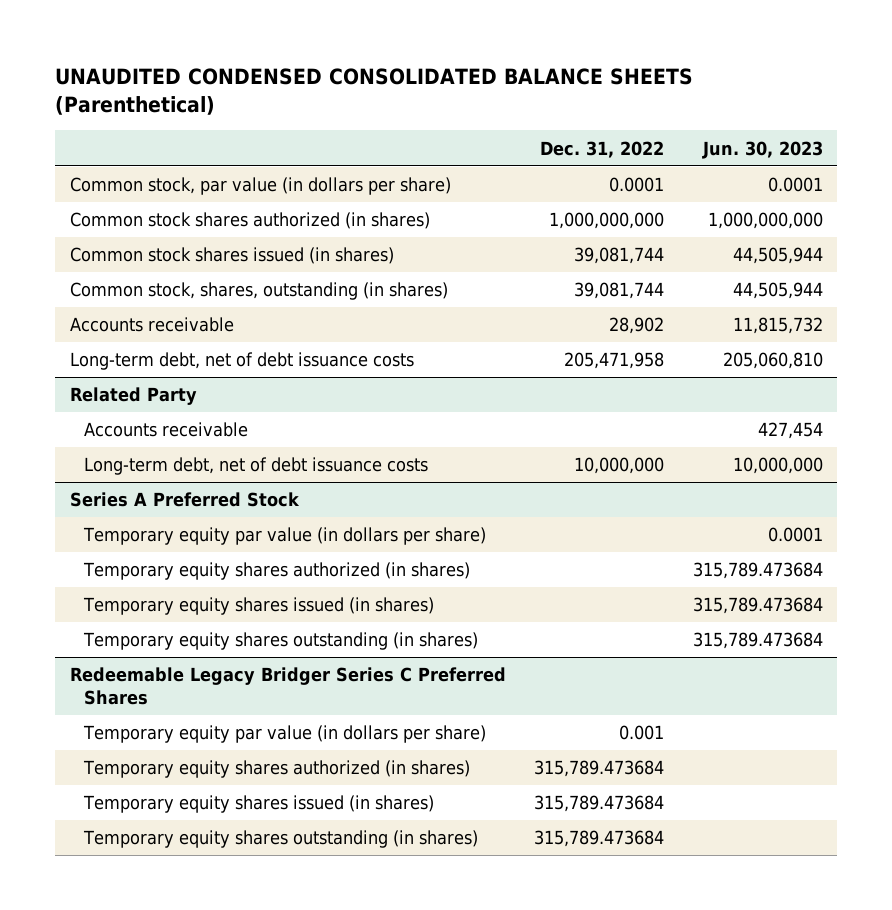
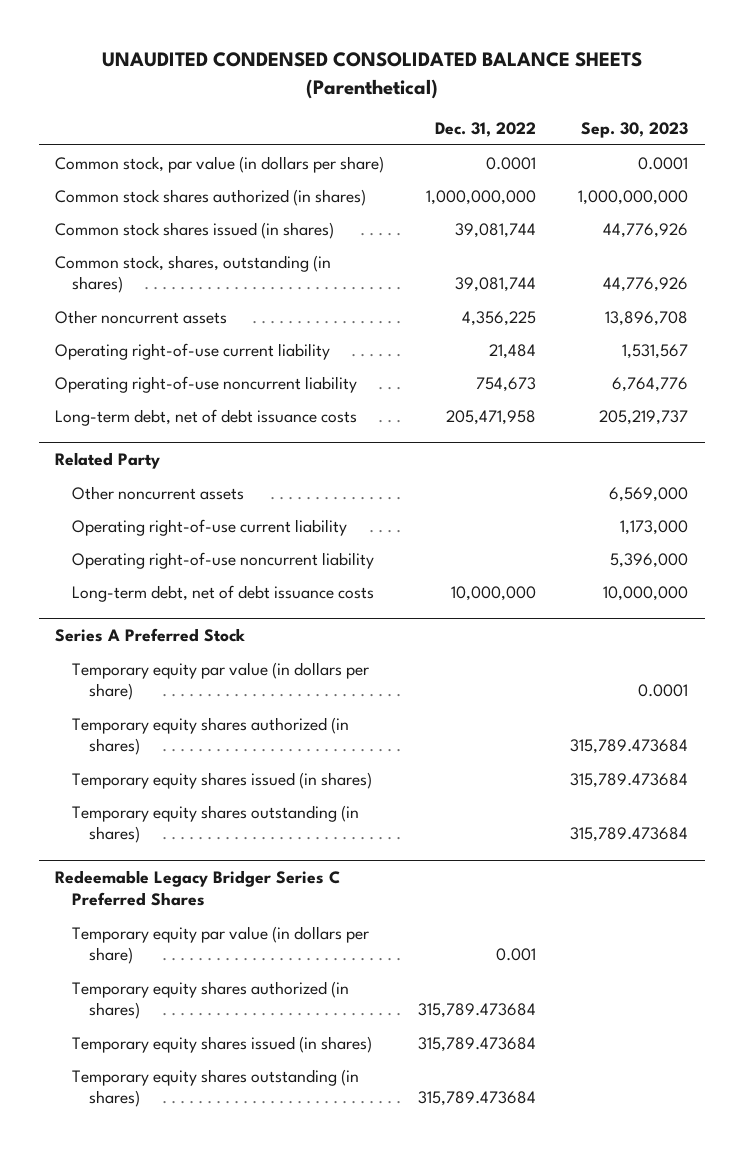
- | Dec. 31, 2022 | Jun. 30, 2023
+ | Dec. 31, 2022 | Sep. 30, 2023
- Accounts receivable | 28,902 | 11,815,732
+ Other noncurrent assets | 4,356,225 | 13,896,708
+ Operating right-of-use current liability | 21,484 | 1,531,567
+ Operating right-of-use noncurrent liability | 754,673 | 6,764,776
@ Related Party
- Accounts receivable | | 427,454
+ Other noncurrent assets | | 6,569,000
+ Operating right-of-use current liability | | 1,173,000
+ Operating right-of-use noncurrent liability | | 5,396,000

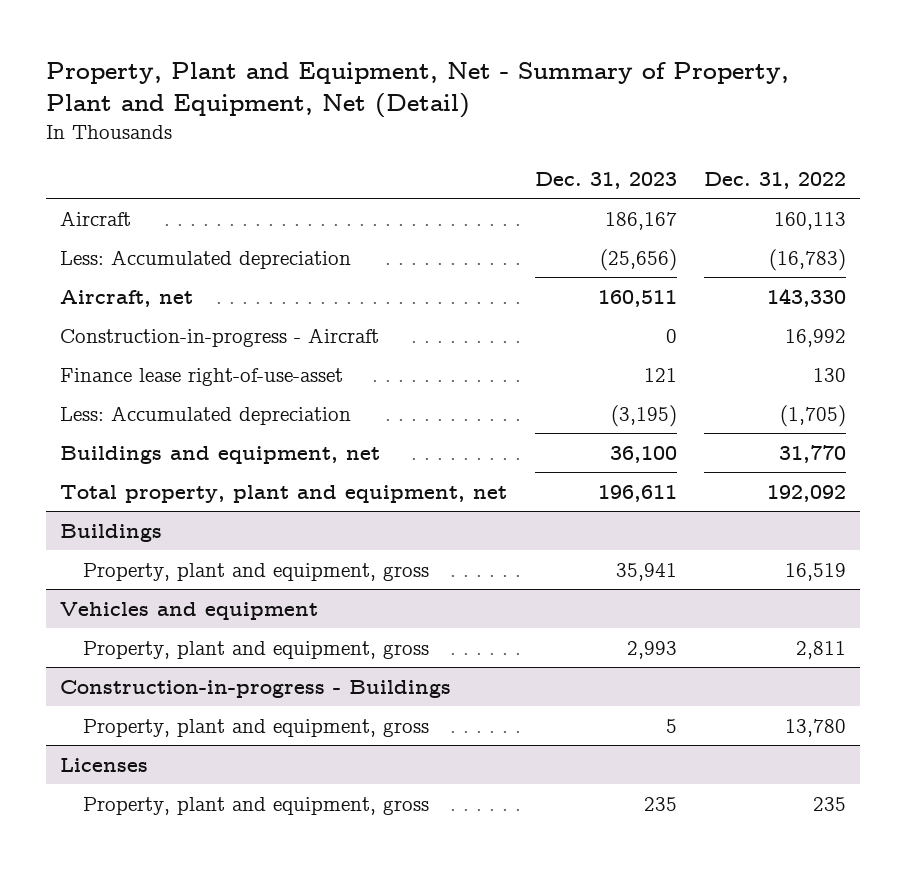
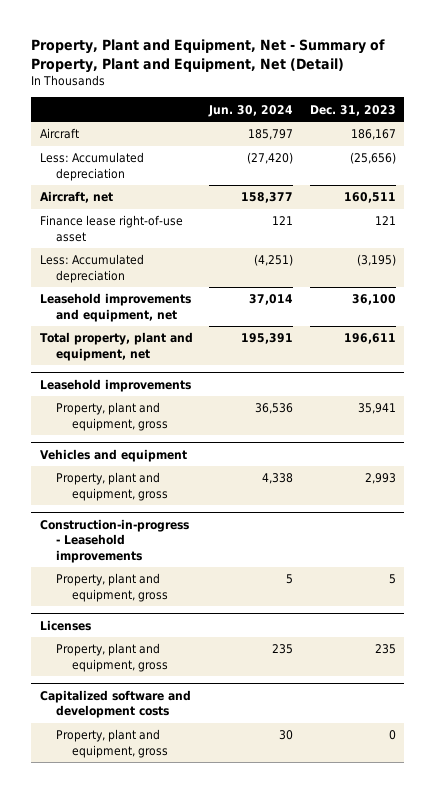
- | Dec. 31, 2023 | Dec. 31, 2022
+ | Jun. 30, 2024 | Dec. 31, 2023
- Construction-in-progress - Aircraft | 0 | 16,992
- Finance lease right-of-use-asset | 121 | 130
+ Finance lease right-of-use asset | 121 | 121
- Buildings and equipment, net | 36,100 | 31,770
+ Leasehold improvements and equipment, net | 37,014 | 36,100
- Buildings
+ Leasehold improvements
- Construction-in-progress - Buildings
+ Construction-in-progress - Leasehold improvements
+ Capitalized software and development costs
+ Property, plant and equipment, gross | 30 | 0

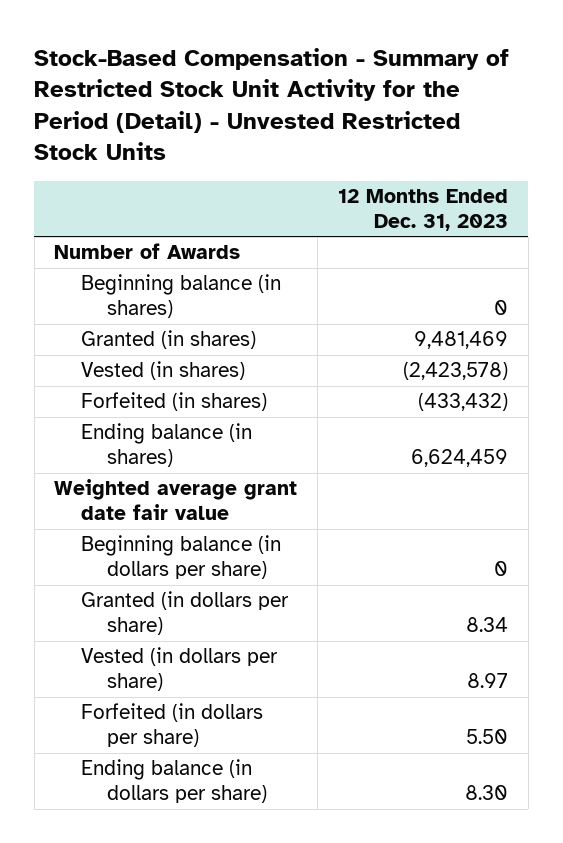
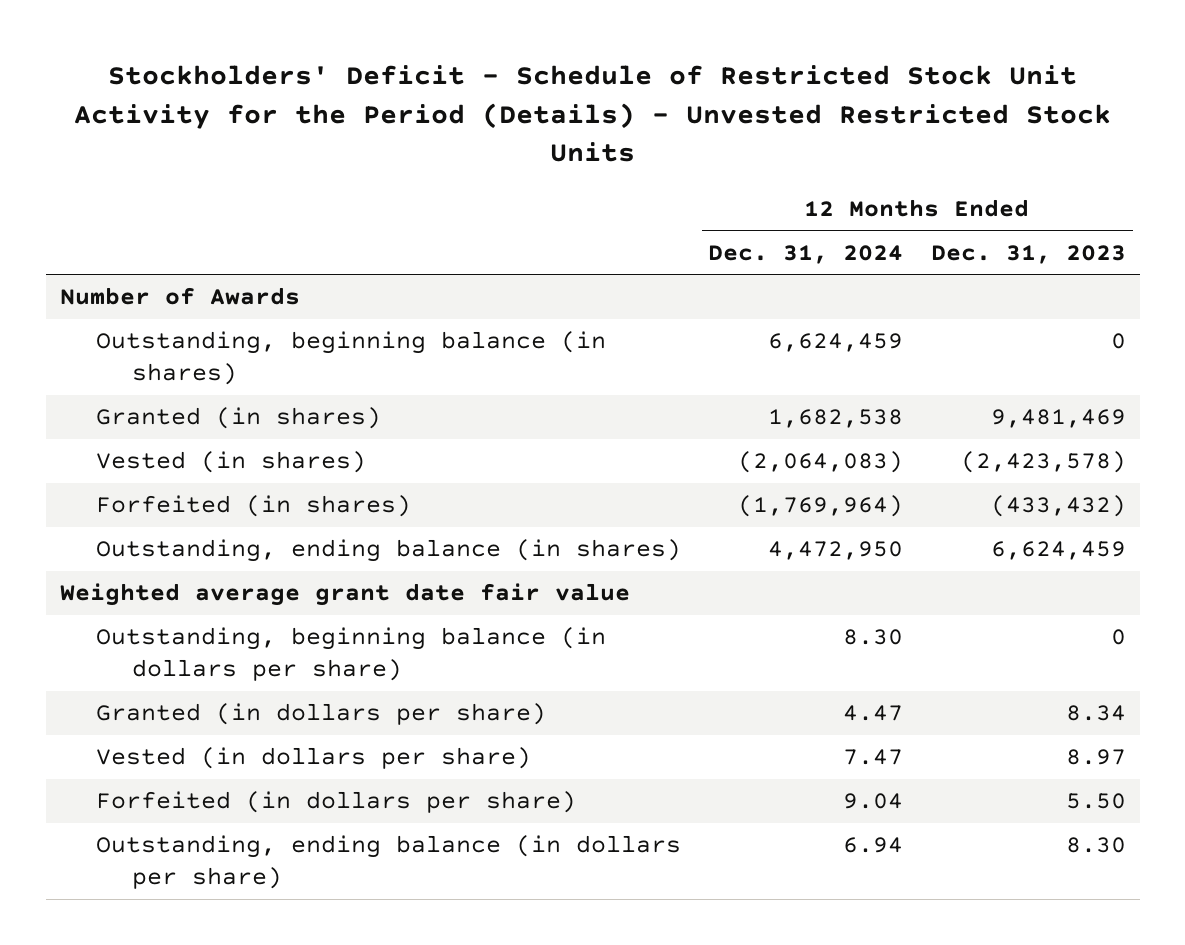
- Stock-Based Compensation - Summary of Restricted Stock Unit Activity for the Period (Detail) - Unvested Restricted Stock Units
+ Stockholders' Deficit - Schedule of Restricted Stock Unit Activity for the Period (Details) - Unvested Restricted Stock Units
- | 12 Months Ended Dec. 31, 2023
+ | 12 Months Ended Dec. 31, 2024 | 12 Months Ended Dec. 31, 2023
- Beginning balance (in shares) | 0
+ Outstanding, beginning balance (in shares) | 6,624,459 | 0
- Ending balance (in shares) | 6,624,459
+ Outstanding, ending balance (in shares) | 4,472,950 | 6,624,459
- Beginning balance (in dollars per share) | 0
+ Outstanding, beginning balance (in dollars per share) | 8.30 | 0
- Ending balance (in dollars per share) | 8.30
+ Outstanding, ending balance (in dollars per share) | 6.94 | 8.30

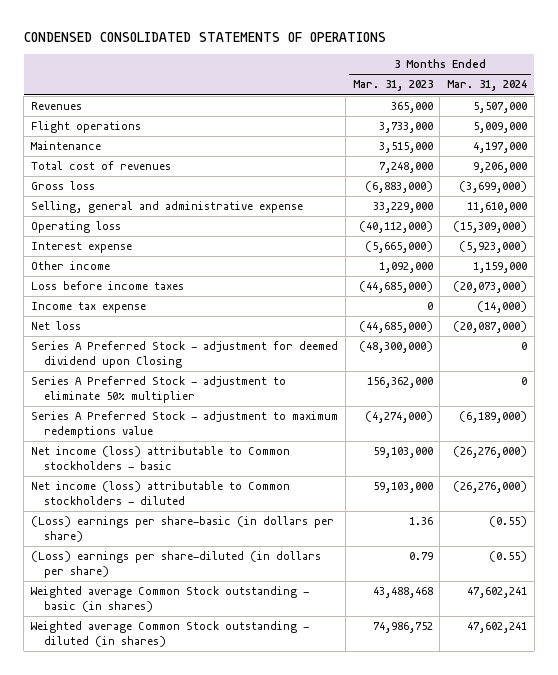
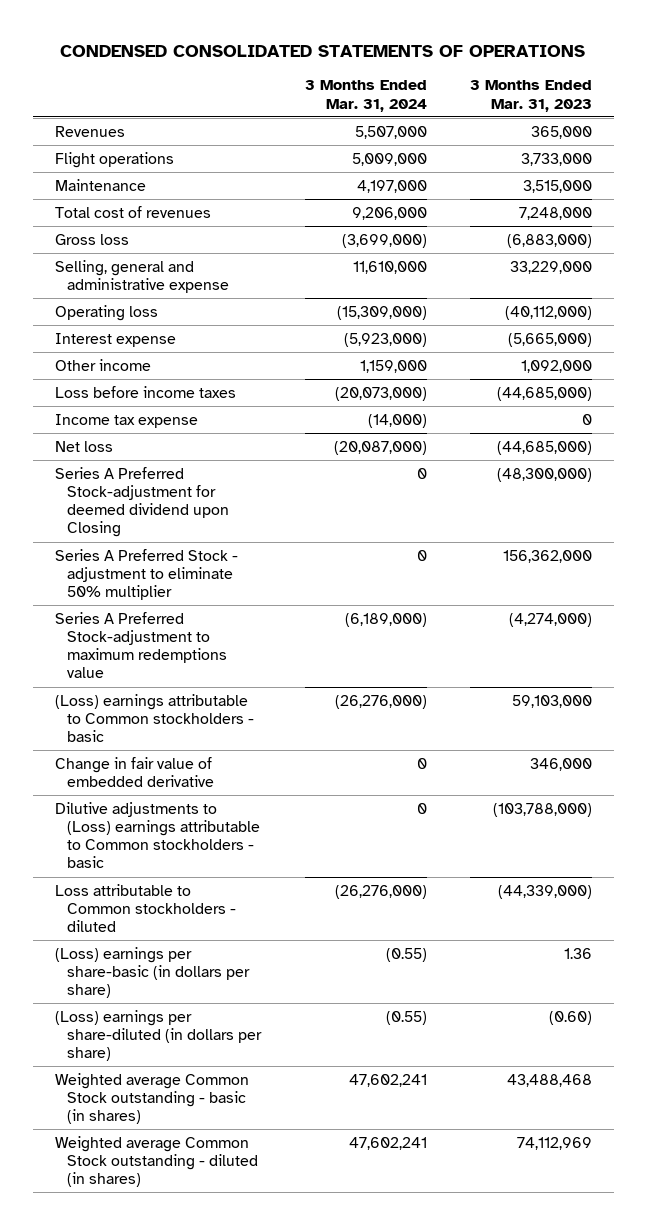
- | 3 Months Ended Mar. 31, 2023 | 3 Months Ended Mar. 31, 2024
+ | 3 Months Ended Mar. 31, 2024 | 3 Months Ended Mar. 31, 2023
- Series A Preferred Stock - adjustment for deemed dividend upon Closing | (48,300,000) | 0
+ Series A Preferred Stock-adjustment for deemed dividend upon Closing | 0 | (48,300,000)
- Series A Preferred Stock - adjustment to maximum redemptions value | (4,274,000) | (6,189,000)
- Net income (loss) attributable to Common stockholders - basic | 59,103,000 | (26,276,000)
- Net income (loss) attributable to Common stockholders - diluted | 59,103,000 | (26,276,000)
+ Series A Preferred Stock-adjustment to maximum redemptions value | (6,189,000) | (4,274,000)
+ (Loss) earnings attributable to Common stockholders - basic | (26,276,000) | 59,103,000
+ Change in fair value of embedded derivative | 0 | 346,000
+ Dilutive adjustments to (Loss) earnings attributable to Common stockholders - basic | 0 | (103,788,000)
+ Loss attributable to Common stockholders - diluted | (26,276,000) | (44,339,000)
- (Loss) earnings per share-diluted (in dollars per share) | 0.79 | (0.55)
+ (Loss) earnings per share-diluted (in dollars per share) | (0.55) | (0.60)
- Weighted average Common Stock outstanding - diluted (in shares) | 74,986,752 | 47,602,241
+ Weighted average Common Stock outstanding - diluted (in shares) | 47,602,241 | 74,112,969

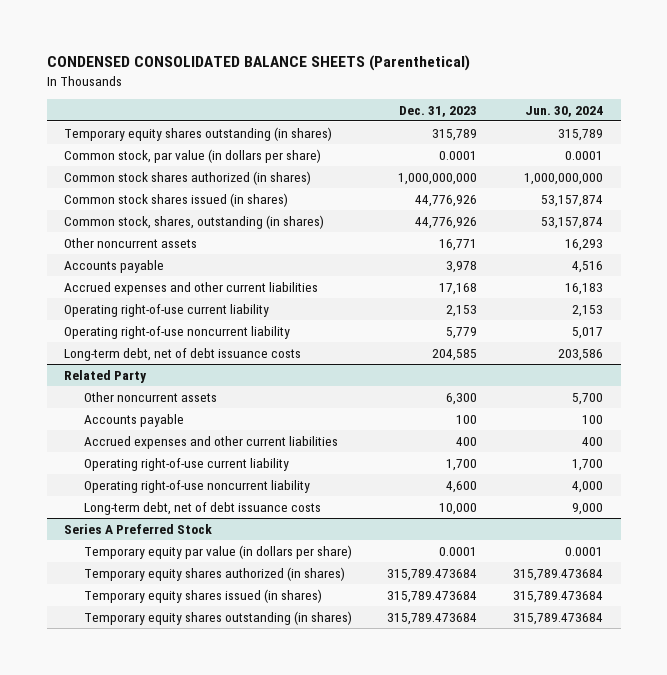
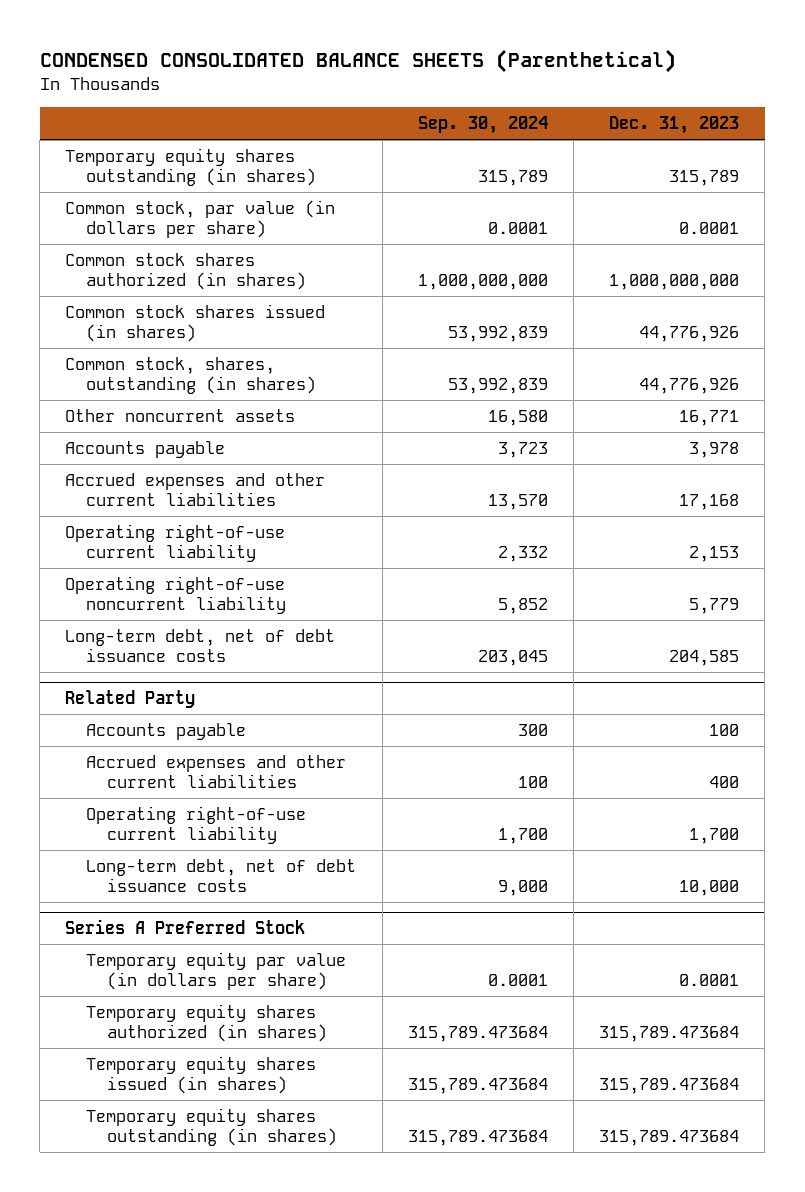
- | Dec. 31, 2023 | Jun. 30, 2024
+ | Sep. 30, 2024 | Dec. 31, 2023
@ Related Party
- Other noncurrent assets | 6,300 | 5,700
- Operating right-of-use noncurrent liability | 4,600 | 4,000

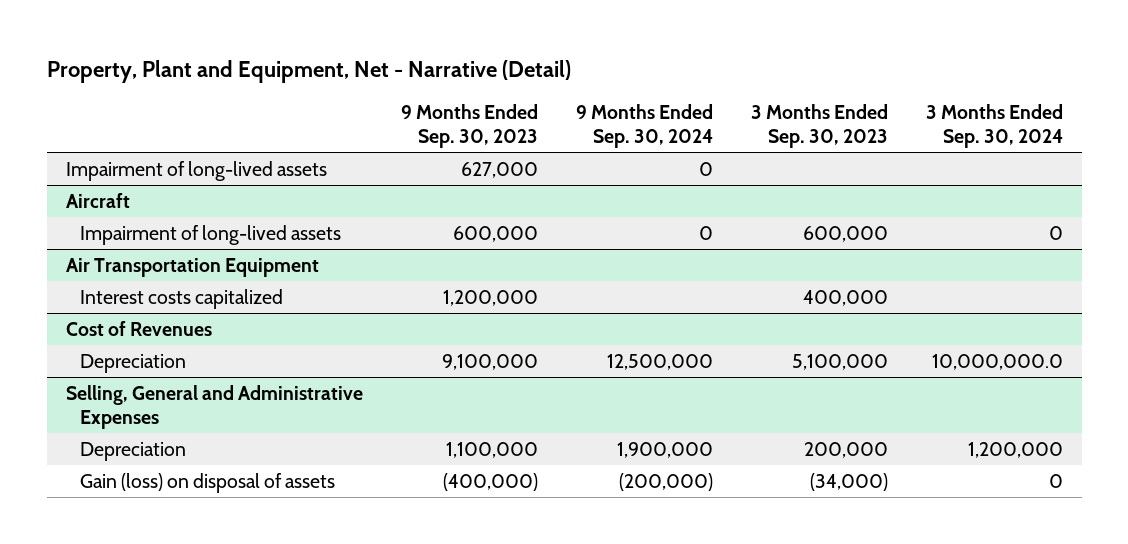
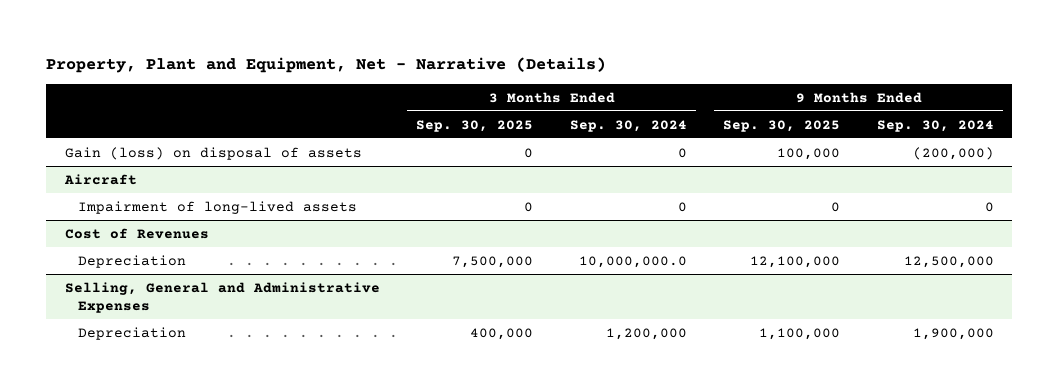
- Property, Plant and Equipment, Net - Narrative (Detail)
+ Property, Plant and Equipment, Net - Narrative (Details)
- | 9 Months Ended Sep. 30, 2023 | 9 Months Ended Sep. 30, 2024 | 3 Months Ended Sep. 30, 2023 | 3 Months Ended Sep. 30, 2024
+ | 3 Months Ended Sep. 30, 2025 | 3 Months Ended Sep. 30, 2024 | 9 Months Ended Sep. 30, 2025 | 9 Months Ended Sep. 30, 2024
- Impairment of long-lived assets | 627,000 | 0 | |
+ Gain (loss) on disposal of assets | 0 | 0 | 100,000 | (200,000)
- Air Transportation Equipment
- Interest costs capitalized | 1,200,000 | | 400,000 |
@ Selling, General and Administrative Expenses
- Gain (loss) on disposal of assets | (400,000) | (200,000) | (34,000) | 0

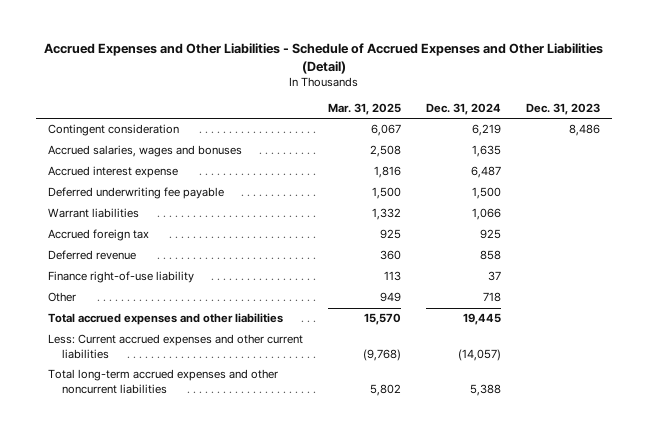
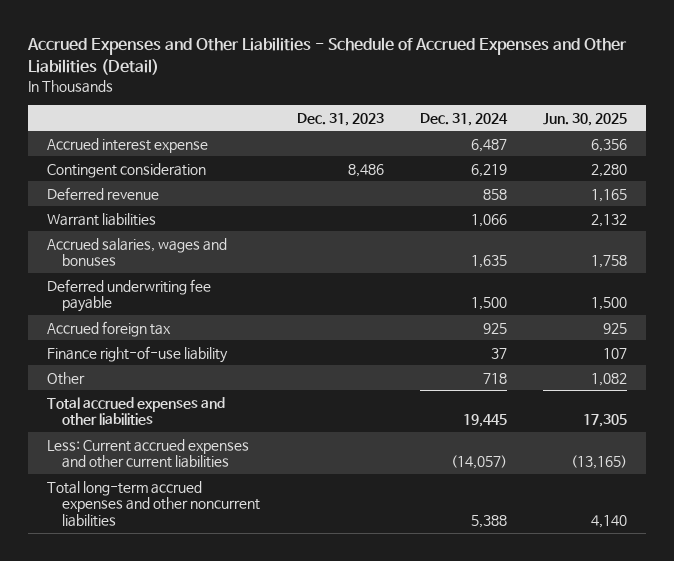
- | Mar. 31, 2025 | Dec. 31, 2024 | Dec. 31, 2023
+ | Dec. 31, 2023 | Dec. 31, 2024 | Jun. 30, 2025
moved up: Accrued interest expense | | 6,487 | 6,356
moved up: Deferred revenue | | 858 | 1,165
moved up: Warrant liabilities | | 1,066 | 2,132

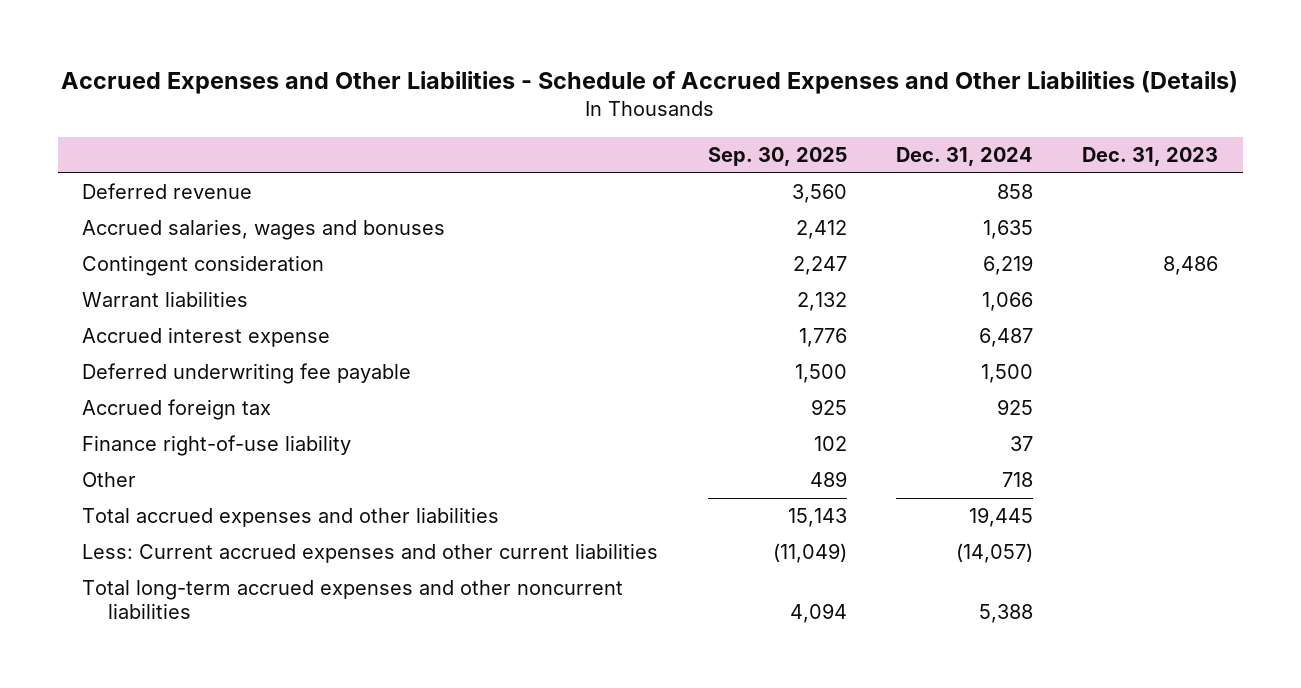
- Accrued Expenses and Other Liabilities - Schedule of Accrued Expenses and Other Liabilities (Detail)
+ Accrued Expenses and Other Liabilities - Schedule of Accrued Expenses and Other Liabilities (Details)
- | Dec. 31, 2023 | Dec. 31, 2024 | Jun. 30, 2025
+ | Sep. 30, 2025 | Dec. 31, 2024 | Dec. 31, 2023
moved down: Contingent consideration | 2,247 | 6,219 | 8,486
moved down: Warrant liabilities | 2,132 | 1,066 |
moved down: Accrued interest expense | 1,776 | 6,487 |

